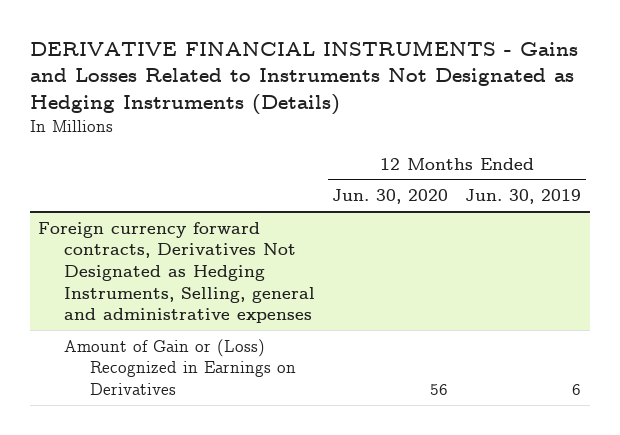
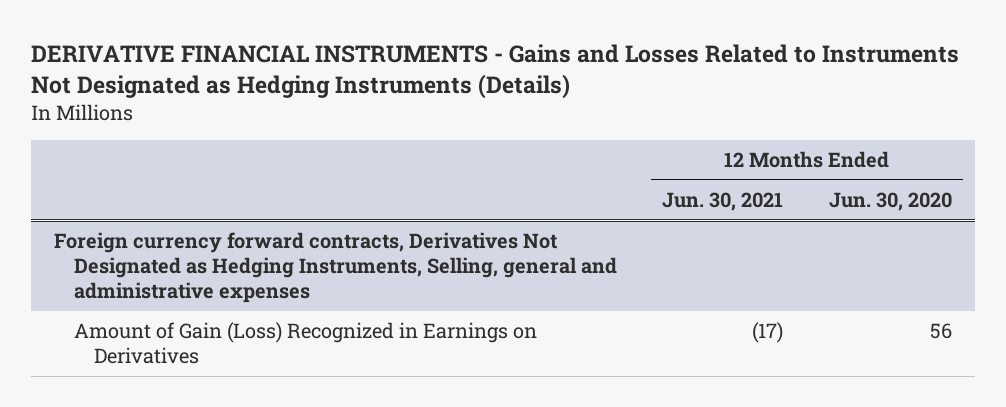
- | 12 Months Ended Jun. 30, 2020 | 12 Months Ended Jun. 30, 2019
+ | 12 Months Ended Jun. 30, 2021 | 12 Months Ended Jun. 30, 2020
@ Foreign currency forward contracts, Derivatives Not Designated as Hedging Instruments, Selling, general and administrative expenses
- Amount of Gain or (Loss) Recognized in Earnings on Derivatives | 56 | 6
+ Amount of Gain (Loss) Recognized in Earnings on Derivatives | (17) | 56

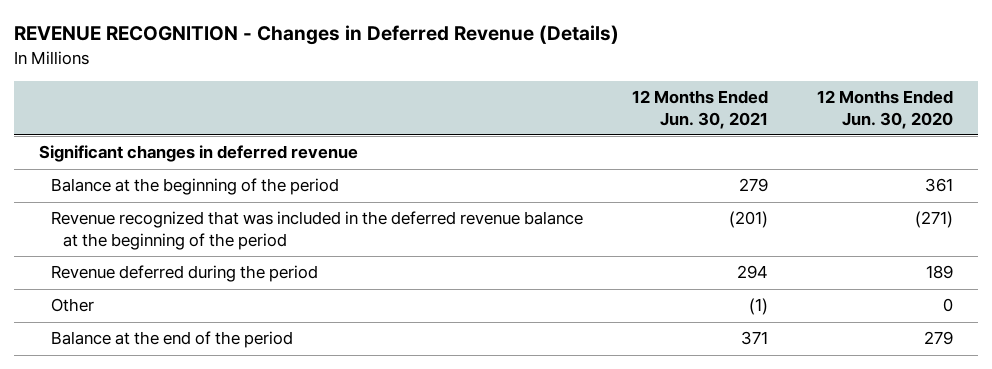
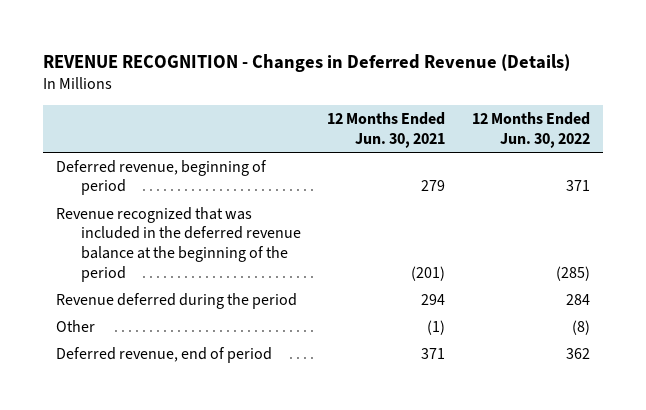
- | 12 Months Ended Jun. 30, 2021 | 12 Months Ended Jun. 30, 2020
+ | 12 Months Ended Jun. 30, 2021 | 12 Months Ended Jun. 30, 2022
- Significant changes in deferred revenue
- Balance at the beginning of the period | 279 | 361
+ Deferred revenue, beginning of period | 279 | 371
- Balance at the end of the period | 371 | 279
+ Deferred revenue, end of period | 371 | 362

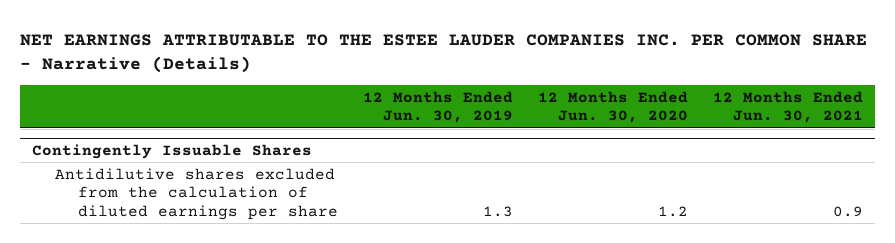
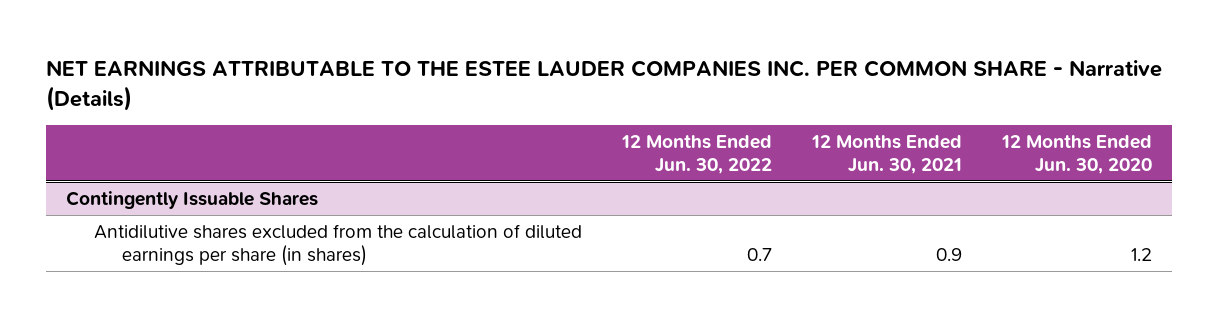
- | 12 Months Ended Jun. 30, 2019 | 12 Months Ended Jun. 30, 2020 | 12 Months Ended Jun. 30, 2021
+ | 12 Months Ended Jun. 30, 2022 | 12 Months Ended Jun. 30, 2021 | 12 Months Ended Jun. 30, 2020
@ Contingently Issuable Shares
- Antidilutive shares excluded from the calculation of diluted earnings per share | 1.3 | 1.2 | 0.9
+ Antidilutive shares excluded from the calculation of diluted earnings per share (in shares) | 0.7 | 0.9 | 1.2

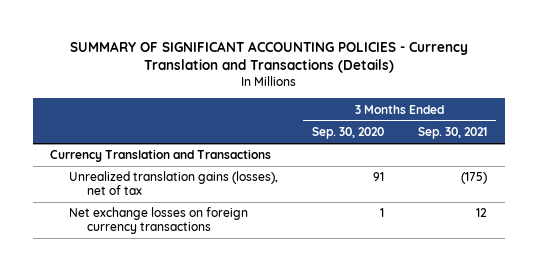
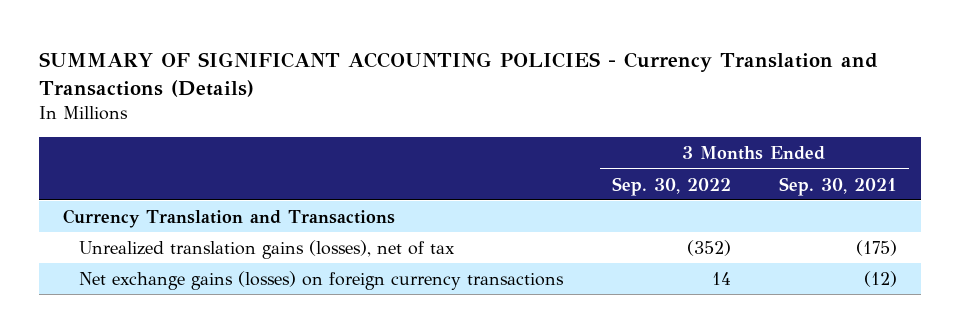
- | 3 Months Ended Sep. 30, 2020 | 3 Months Ended Sep. 30, 2021
+ | 3 Months Ended Sep. 30, 2022 | 3 Months Ended Sep. 30, 2021
- Net exchange losses on foreign currency transactions | 1 | 12
+ Net exchange gains (losses) on foreign currency transactions | 14 | (12)

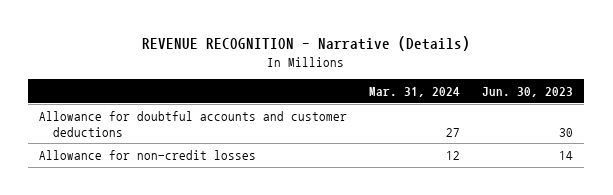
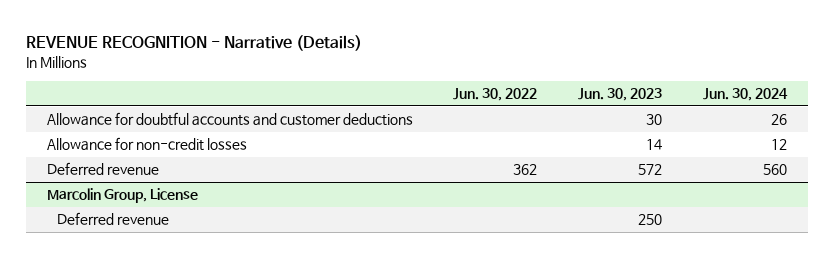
- | Mar. 31, 2024 | Jun. 30, 2023
+ | Jun. 30, 2022 | Jun. 30, 2023 | Jun. 30, 2024
+ Deferred revenue | 362 | 572 | 560
+ Marcolin Group, License
+ Deferred revenue | | 250 |

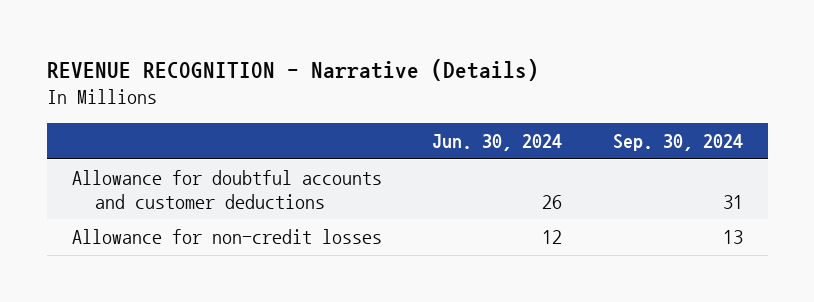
- | Jun. 30, 2022 | Jun. 30, 2023 | Jun. 30, 2024
+ | Jun. 30, 2024 | Sep. 30, 2024
- Deferred revenue | 362 | 572 | 560
- Marcolin Group, License
- Deferred revenue | | 250 |

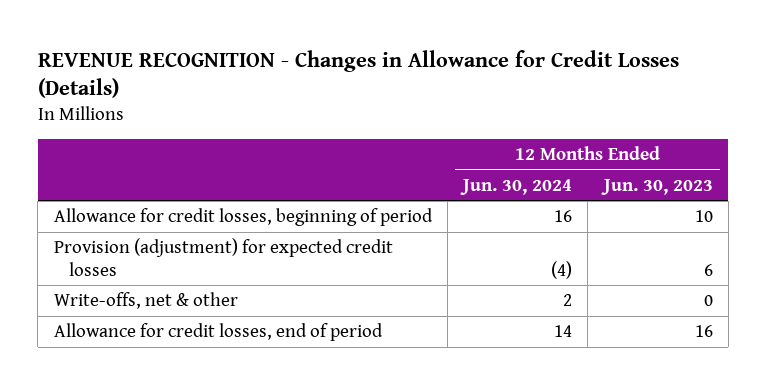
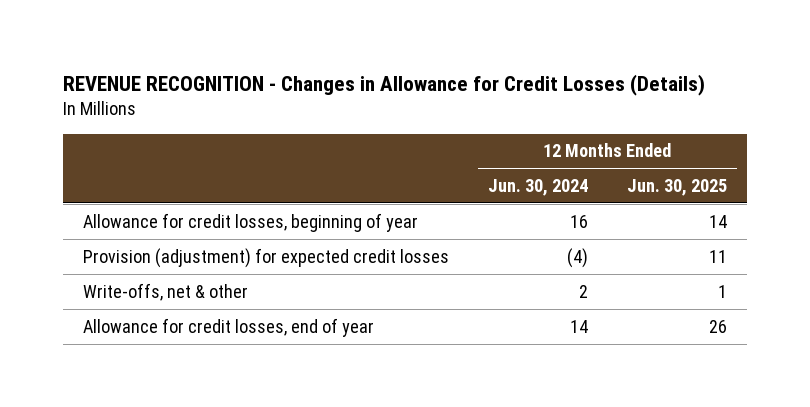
- | 12 Months Ended Jun. 30, 2024 | 12 Months Ended Jun. 30, 2023
+ | 12 Months Ended Jun. 30, 2024 | 12 Months Ended Jun. 30, 2025
- Allowance for credit losses, beginning of period | 16 | 10
+ Allowance for credit losses, beginning of year | 16 | 14
- Allowance for credit losses, end of period | 14 | 16
+ Allowance for credit losses, end of year | 14 | 26

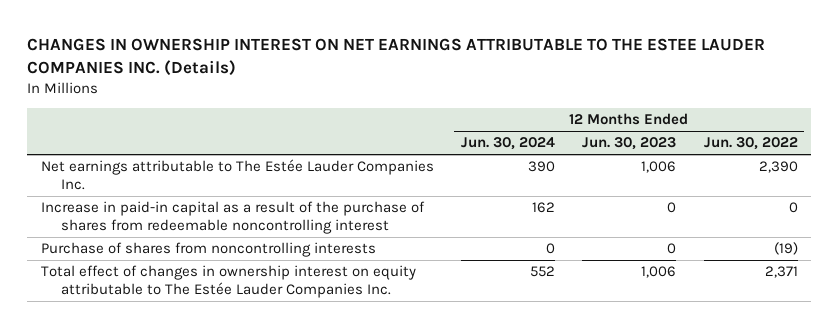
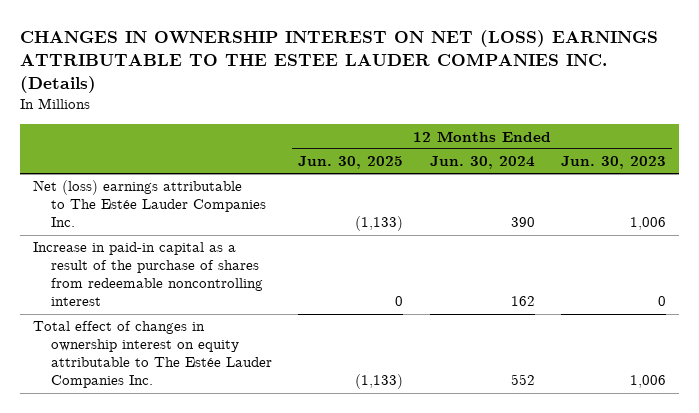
- CHANGES IN OWNERSHIP INTEREST ON NET EARNINGS ATTRIBUTABLE TO THE ESTEE LAUDER COMPANIES INC. (Details)
+ CHANGES IN OWNERSHIP INTEREST ON NET (LOSS) EARNINGS ATTRIBUTABLE TO THE ESTEE LAUDER COMPANIES INC. (Details)
- | 12 Months Ended Jun. 30, 2024 | 12 Months Ended Jun. 30, 2023 | 12 Months Ended Jun. 30, 2022
+ | 12 Months Ended Jun. 30, 2025 | 12 Months Ended Jun. 30, 2024 | 12 Months Ended Jun. 30, 2023
- Net earnings attributable to The Estée Lauder Companies Inc. | 390 | 1,006 | 2,390
+ Net (loss) earnings attributable to The Estée Lauder Companies Inc. | (1,133) | 390 | 1,006
- Purchase of shares from noncontrolling interests | 0 | 0 | (19)

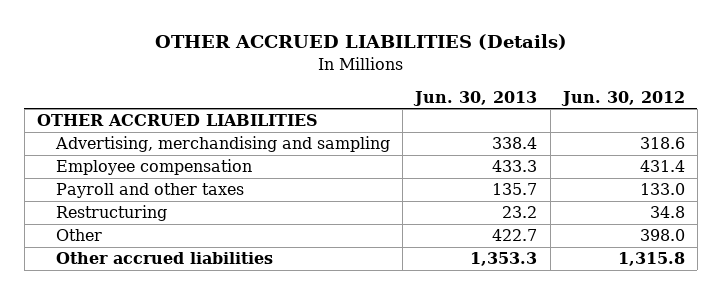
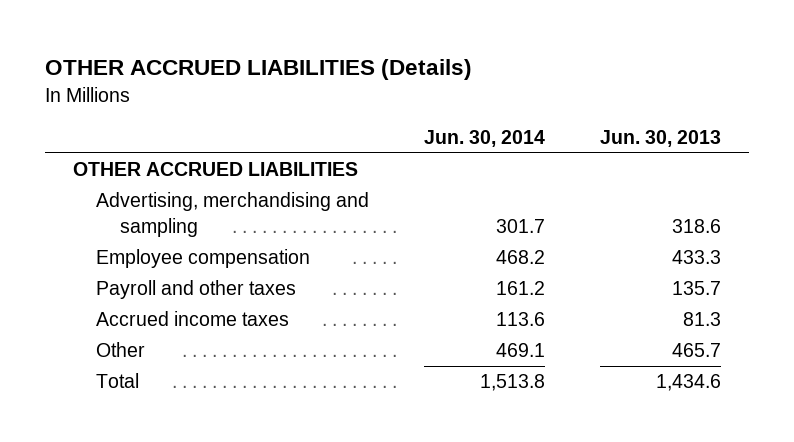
- | Jun. 30, 2013 | Jun. 30, 2012
+ | Jun. 30, 2014 | Jun. 30, 2013
- Advertising, merchandising and sampling | 338.4 | 318.6
+ Advertising, merchandising and sampling | 301.7 | 318.6
- Restructuring | 23.2 | 34.8
- Other | 422.7 | 398.0
- Other accrued liabilities | 1,353.3 | 1,315.8
+ Accrued income taxes | 113.6 | 81.3
+ Other | 469.1 | 465.7
+ Total | 1,513.8 | 1,434.6

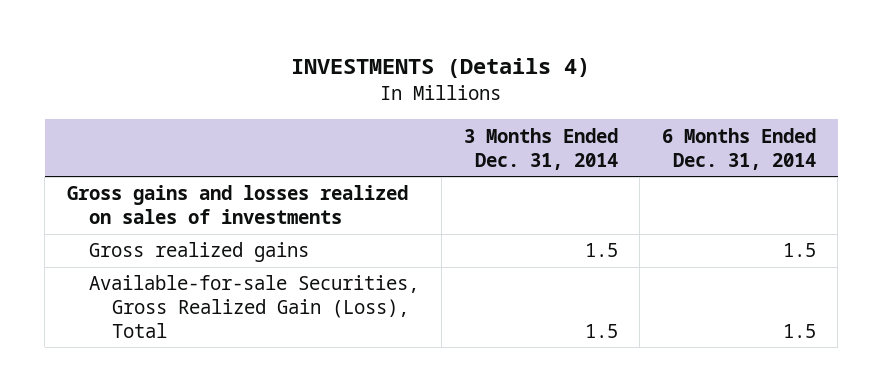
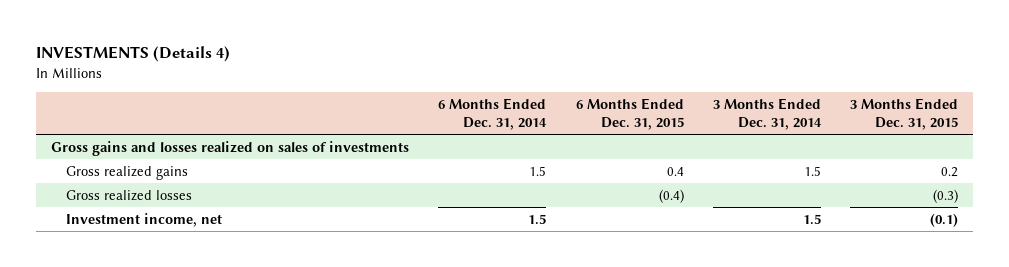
- | 3 Months Ended Dec. 31, 2014 | 6 Months Ended Dec. 31, 2014
+ | 6 Months Ended Dec. 31, 2014 | 6 Months Ended Dec. 31, 2015 | 3 Months Ended Dec. 31, 2014 | 3 Months Ended Dec. 31, 2015
- Available-for-sale Securities, Gross Realized Gain (Loss), Total | 1.5 | 1.5
+ Gross realized losses | | (0.4) | | (0.3)
+ Investment income, net | 1.5 | | 1.5 | (0.1)

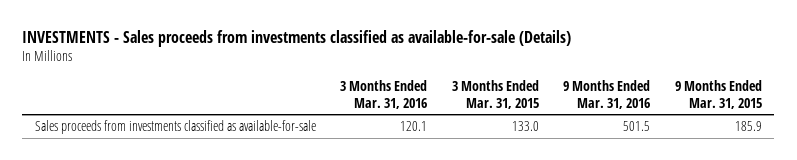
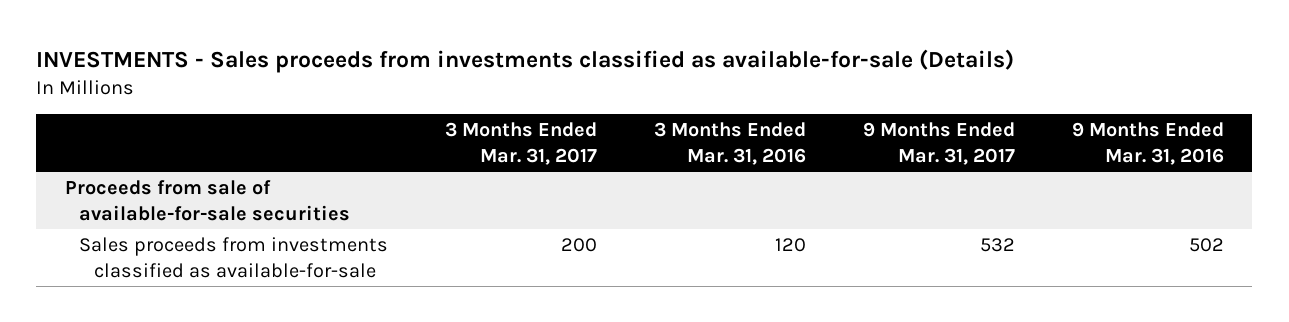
- | 3 Months Ended Mar. 31, 2016 | 3 Months Ended Mar. 31, 2015 | 9 Months Ended Mar. 31, 2016 | 9 Months Ended Mar. 31, 2015
+ | 3 Months Ended Mar. 31, 2017 | 3 Months Ended Mar. 31, 2016 | 9 Months Ended Mar. 31, 2017 | 9 Months Ended Mar. 31, 2016
- Sales proceeds from investments classified as available-for-sale | 120.1 | 133.0 | 501.5 | 185.9
+ Proceeds from sale of available-for-sale securities
+ Sales proceeds from investments classified as available-for-sale | 200 | 120 | 532 | 502

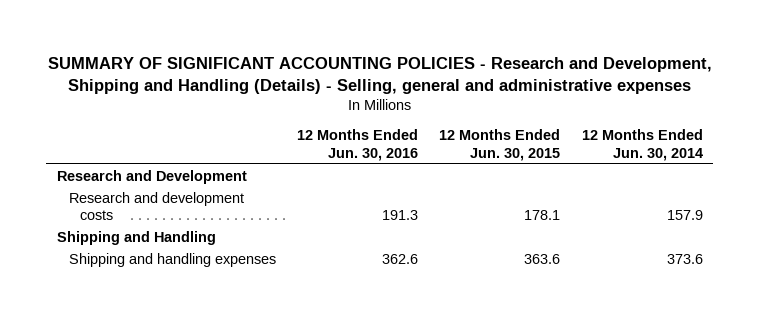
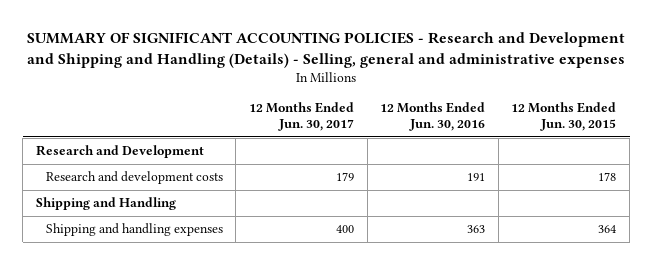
- SUMMARY OF SIGNIFICANT ACCOUNTING POLICIES - Research and Development, Shipping and Handling (Details) - Selling, general and administrative expenses
+ SUMMARY OF SIGNIFICANT ACCOUNTING POLICIES - Research and Development and Shipping and Handling (Details) - Selling, general and administrative expenses
- | 12 Months Ended Jun. 30, 2016 | 12 Months Ended Jun. 30, 2015 | 12 Months Ended Jun. 30, 2014
+ | 12 Months Ended Jun. 30, 2017 | 12 Months Ended Jun. 30, 2016 | 12 Months Ended Jun. 30, 2015
- Research and development costs | 191.3 | 178.1 | 157.9
+ Research and development costs | 179 | 191 | 178
- Shipping and handling expenses | 362.6 | 363.6 | 373.6
+ Shipping and handling expenses | 400 | 363 | 364

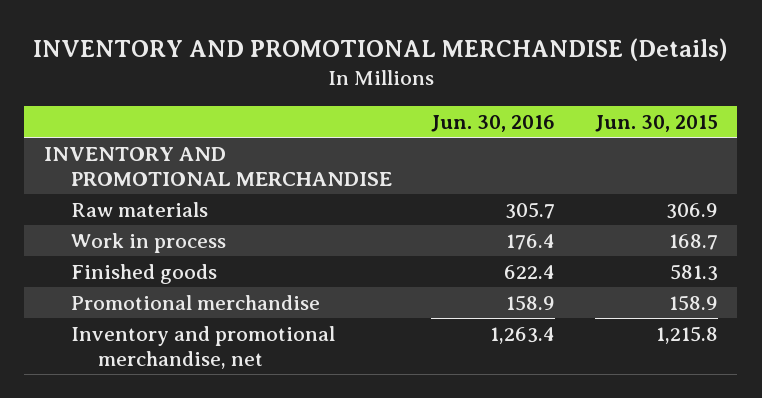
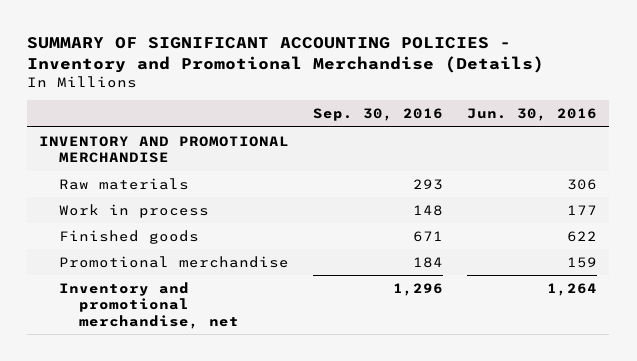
- INVENTORY AND PROMOTIONAL MERCHANDISE (Details)
+ SUMMARY OF SIGNIFICANT ACCOUNTING POLICIES - Inventory and Promotional Merchandise (Details)
- | Jun. 30, 2016 | Jun. 30, 2015
+ | Sep. 30, 2016 | Jun. 30, 2016
- Raw materials | 305.7 | 306.9
- Work in process | 176.4 | 168.7
- Finished goods | 622.4 | 581.3
- Promotional merchandise | 158.9 | 158.9
- Inventory and promotional merchandise, net | 1,263.4 | 1,215.8
+ Raw materials | 293 | 306
+ Work in process | 148 | 177
+ Finished goods | 671 | 622
+ Promotional merchandise | 184 | 159
+ Inventory and promotional merchandise, net | 1,296 | 1,264

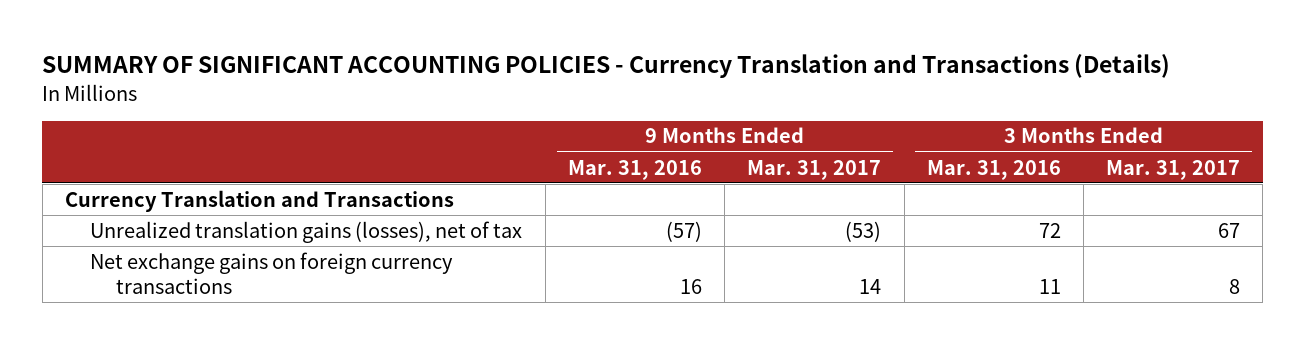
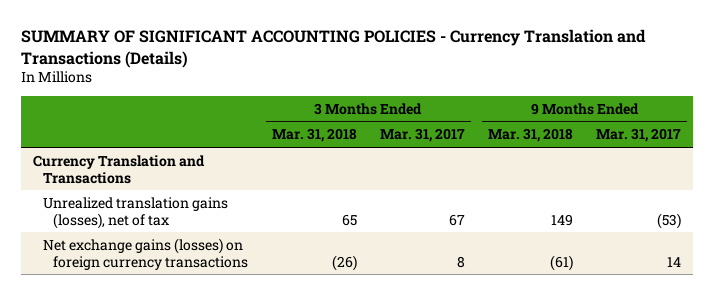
- | 9 Months Ended Mar. 31, 2016 | 9 Months Ended Mar. 31, 2017 | 3 Months Ended Mar. 31, 2016 | 3 Months Ended Mar. 31, 2017
+ | 3 Months Ended Mar. 31, 2018 | 3 Months Ended Mar. 31, 2017 | 9 Months Ended Mar. 31, 2018 | 9 Months Ended Mar. 31, 2017
- Net exchange gains on foreign currency transactions | 16 | 14 | 11 | 8
+ Net exchange gains (losses) on foreign currency transactions | (26) | 8 | (61) | 14

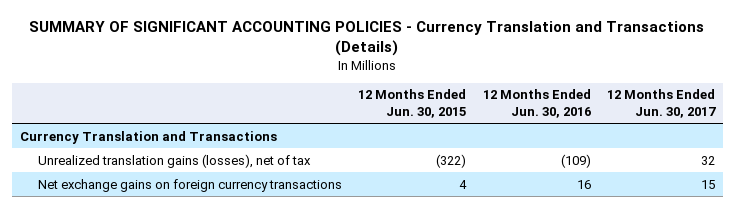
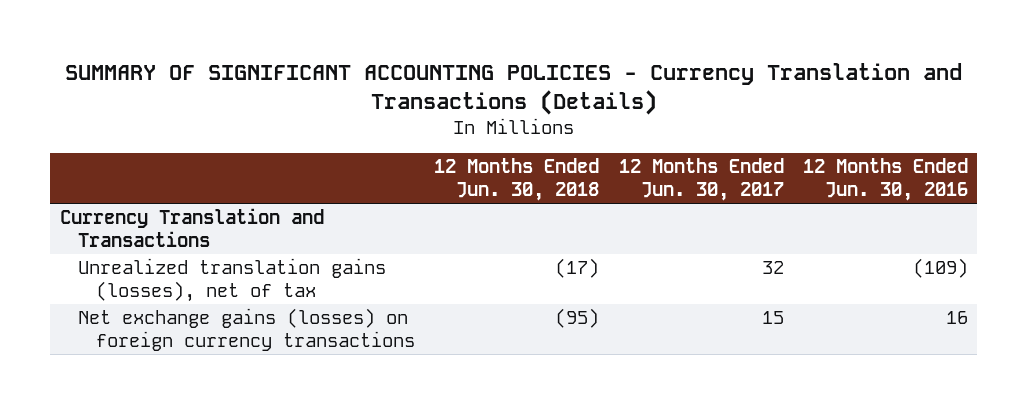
- | 12 Months Ended Jun. 30, 2015 | 12 Months Ended Jun. 30, 2016 | 12 Months Ended Jun. 30, 2017
+ | 12 Months Ended Jun. 30, 2018 | 12 Months Ended Jun. 30, 2017 | 12 Months Ended Jun. 30, 2016
- Net exchange gains on foreign currency transactions | 4 | 16 | 15
+ Net exchange gains (losses) on foreign currency transactions | (95) | 15 | 16

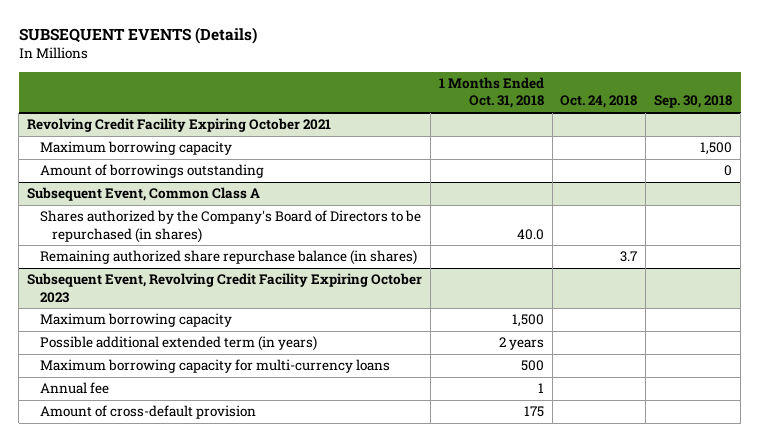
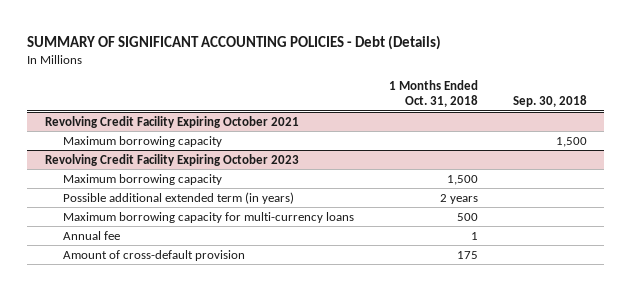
- SUBSEQUENT EVENTS (Details)
+ SUMMARY OF SIGNIFICANT ACCOUNTING POLICIES - Debt (Details)
- | 1 Months Ended Oct. 31, 2018 | Oct. 24, 2018 | Sep. 30, 2018
+ | 1 Months Ended Oct. 31, 2018 | Sep. 30, 2018
@ Revolving Credit Facility Expiring October 2021
- Amount of borrowings outstanding | | | 0
- Subsequent Event, Common Class A
- Shares authorized by the Company's Board of Directors to be repurchased (in shares) | 40.0 | |
- Remaining authorized share repurchase balance (in shares) | | 3.7 |
- Subsequent Event, Revolving Credit Facility Expiring October 2023
+ Revolving Credit Facility Expiring October 2023

